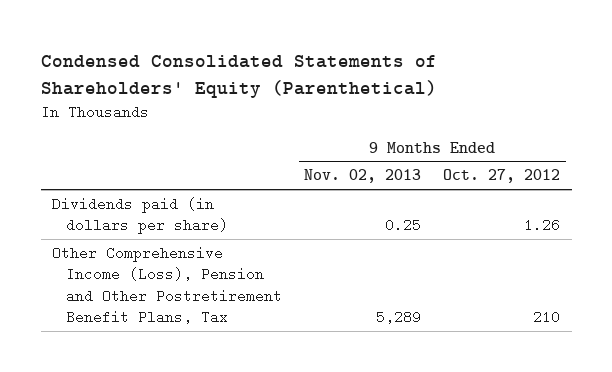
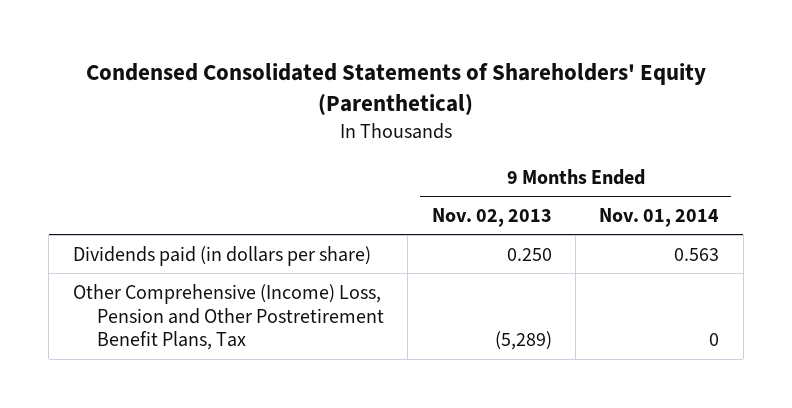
- | 9 Months Ended Nov. 02, 2013 | 9 Months Ended Oct. 27, 2012
+ | 9 Months Ended Nov. 02, 2013 | 9 Months Ended Nov. 01, 2014
- Dividends paid (in dollars per share) | 0.25 | 1.26
- Other Comprehensive Income (Loss), Pension and Other Postretirement Benefit Plans, Tax | 5,289 | 210
+ Dividends paid (in dollars per share) | 0.250 | 0.563
+ Other Comprehensive (Income) Loss, Pension and Other Postretirement Benefit Plans, Tax | (5,289) | 0

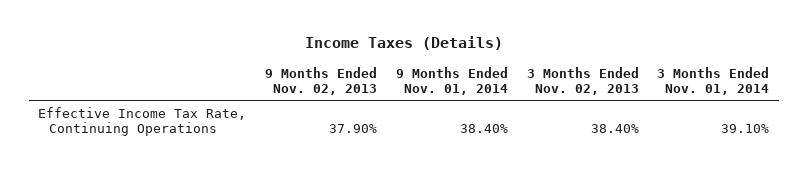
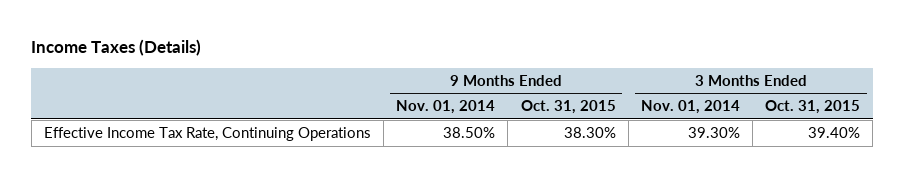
- | 9 Months Ended Nov. 02, 2013 | 9 Months Ended Nov. 01, 2014 | 3 Months Ended Nov. 02, 2013 | 3 Months Ended Nov. 01, 2014
+ | 9 Months Ended Nov. 01, 2014 | 9 Months Ended Oct. 31, 2015 | 3 Months Ended Nov. 01, 2014 | 3 Months Ended Oct. 31, 2015
- Effective Income Tax Rate, Continuing Operations | 37.90% | 38.40% | 38.40% | 39.10%
+ Effective Income Tax Rate, Continuing Operations | 38.50% | 38.30% | 39.30% | 39.40%

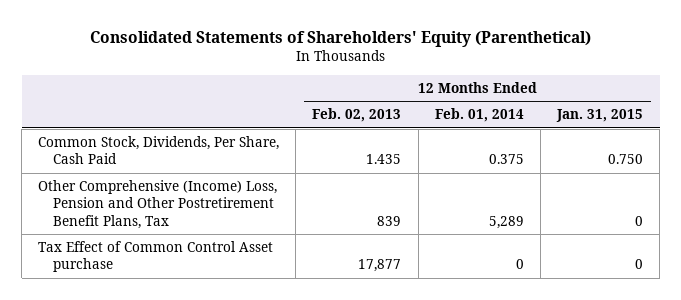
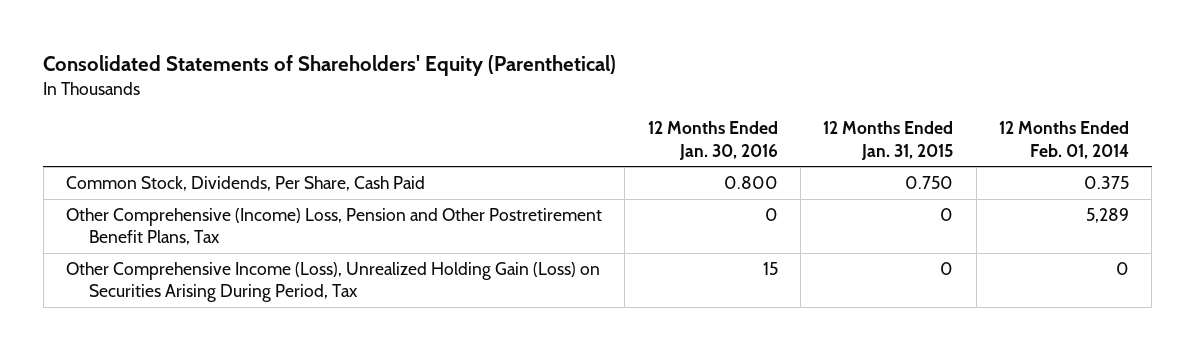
- | 12 Months Ended Feb. 02, 2013 | 12 Months Ended Feb. 01, 2014 | 12 Months Ended Jan. 31, 2015
+ | 12 Months Ended Jan. 30, 2016 | 12 Months Ended Jan. 31, 2015 | 12 Months Ended Feb. 01, 2014
- Tax Effect of Common Control Asset purchase | 17,877 | 0 | 0
+ Other Comprehensive Income (Loss), Unrealized Holding Gain (Loss) on Securities Arising During Period, Tax | 15 | 0 | 0

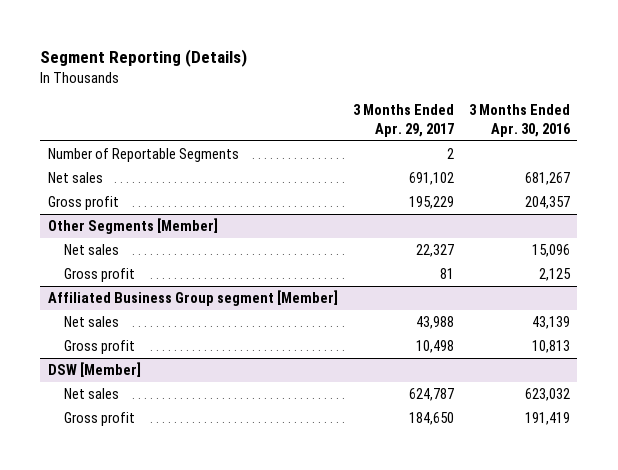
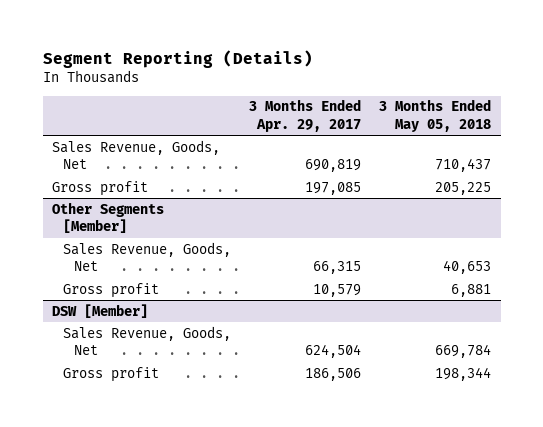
- | 3 Months Ended Apr. 29, 2017 | 3 Months Ended Apr. 30, 2016
+ | 3 Months Ended Apr. 29, 2017 | 3 Months Ended May 05, 2018
- Number of Reportable Segments | 2 |
- Net sales | 691,102 | 681,267
- Gross profit | 195,229 | 204,357
+ Sales Revenue, Goods, Net | 690,819 | 710,437
+ Gross profit | 197,085 | 205,225
@ Other Segments [Member]
- Net sales | 22,327 | 15,096
- Gross profit | 81 | 2,125
- Affiliated Business Group segment [Member]
- Net sales | 43,988 | 43,139
- Gross profit | 10,498 | 10,813
@ Other Segments [Member]
+ Sales Revenue, Goods, Net | 66,315 | 40,653
+ Gross profit | 10,579 | 6,881
@ DSW [Member]
- Net sales | 624,787 | 623,032
- Gross profit | 184,650 | 191,419
+ Sales Revenue, Goods, Net | 624,504 | 669,784
+ Gross profit | 186,506 | 198,344

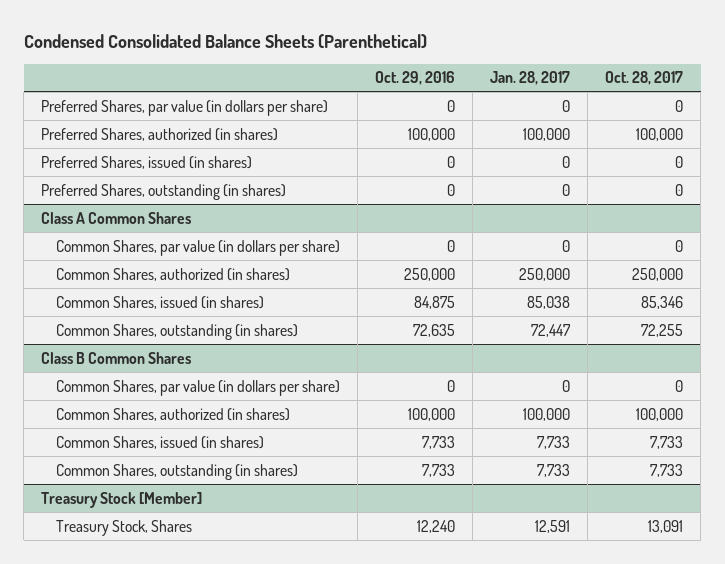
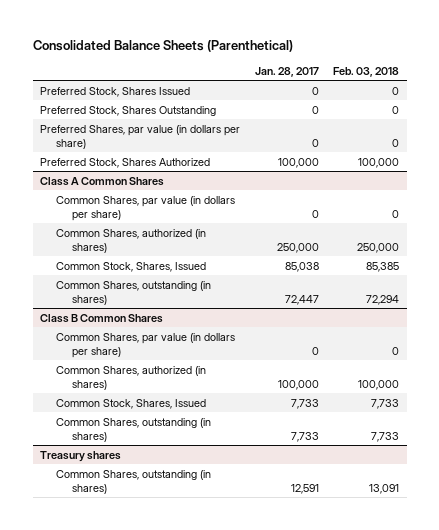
- Condensed Consolidated Balance Sheets (Parenthetical)
+ Consolidated Balance Sheets (Parenthetical)
- | Oct. 29, 2016 | Jan. 28, 2017 | Oct. 28, 2017
+ | Jan. 28, 2017 | Feb. 03, 2018
+ Preferred Stock, Shares Issued | 0 | 0
+ Preferred Stock, Shares Outstanding | 0 | 0
- Preferred Shares, authorized (in shares) | 100,000 | 100,000 | 100,000
- Preferred Shares, issued (in shares) | 0 | 0 | 0
- Preferred Shares, outstanding (in shares) | 0 | 0 | 0
+ Preferred Stock, Shares Authorized | 100,000 | 100,000
@ Class A Common Shares
- Common Shares, issued (in shares) | 84,875 | 85,038 | 85,346
+ Common Stock, Shares, Issued | 85,038 | 85,385
@ Class B Common Shares
- Common Shares, issued (in shares) | 7,733 | 7,733 | 7,733
+ Common Stock, Shares, Issued | 7,733 | 7,733
- Treasury Stock [Member]
- Treasury Stock, Shares | 12,240 | 12,591 | 13,091
+ Treasury shares
+ Common Shares, outstanding (in shares) | 12,591 | 13,091

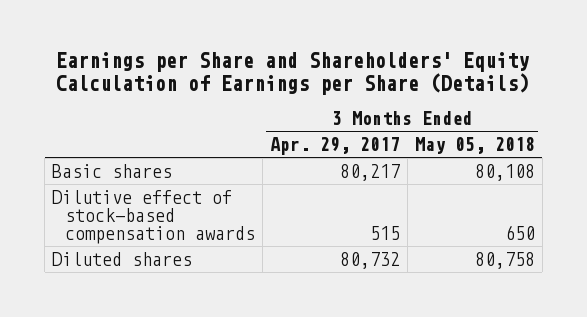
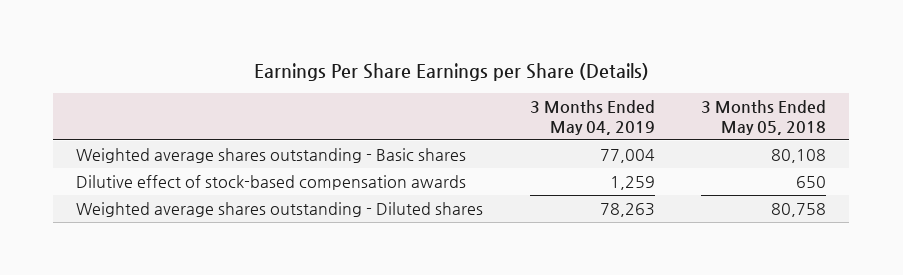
- Earnings per Share and Shareholders' Equity Calculation of Earnings per Share (Details)
+ Earnings Per Share Earnings per Share (Details)
- | 3 Months Ended Apr. 29, 2017 | 3 Months Ended May 05, 2018
+ | 3 Months Ended May 04, 2019 | 3 Months Ended May 05, 2018
- Basic shares | 80,217 | 80,108
+ Weighted average shares outstanding - Basic shares | 77,004 | 80,108
- Diluted shares | 80,732 | 80,758
+ Weighted average shares outstanding - Diluted shares | 78,263 | 80,758

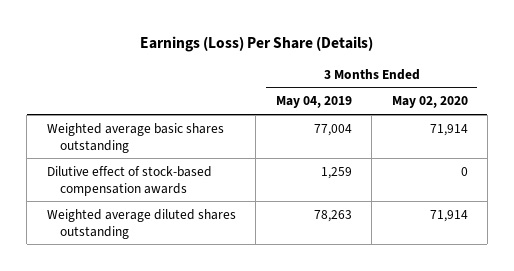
- Earnings Per Share Earnings per Share (Details)
+ Earnings (Loss) Per Share (Details)
- | 3 Months Ended May 04, 2019 | 3 Months Ended May 05, 2018
+ | 3 Months Ended May 04, 2019 | 3 Months Ended May 02, 2020
- Weighted average shares outstanding - Basic shares | 77,004 | 80,108
+ Weighted average basic shares outstanding | 77,004 | 71,914
- Weighted average shares outstanding - Diluted shares | 78,263 | 80,758
+ Weighted average diluted shares outstanding | 78,263 | 71,914

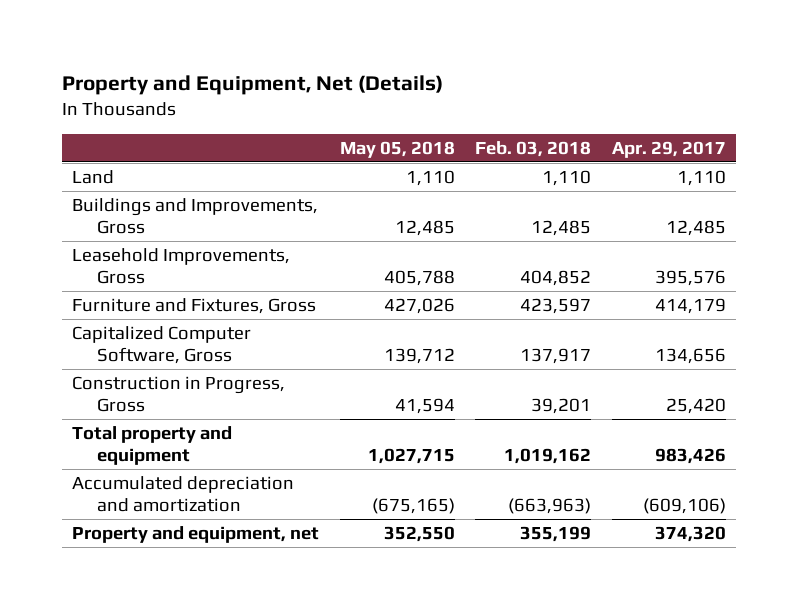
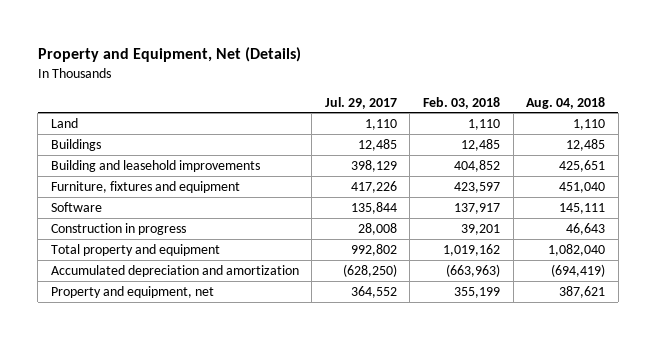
- | May 05, 2018 | Feb. 03, 2018 | Apr. 29, 2017
+ | Jul. 29, 2017 | Feb. 03, 2018 | Aug. 04, 2018
- Buildings and Improvements, Gross | 12,485 | 12,485 | 12,485
- Leasehold Improvements, Gross | 405,788 | 404,852 | 395,576
- Furniture and Fixtures, Gross | 427,026 | 423,597 | 414,179
- Capitalized Computer Software, Gross | 139,712 | 137,917 | 134,656
- Construction in Progress, Gross | 41,594 | 39,201 | 25,420
+ Buildings | 12,485 | 12,485 | 12,485
+ Building and leasehold improvements | 398,129 | 404,852 | 425,651
+ Furniture, fixtures and equipment | 417,226 | 423,597 | 451,040
+ Software | 135,844 | 137,917 | 145,111
+ Construction in progress | 28,008 | 39,201 | 46,643

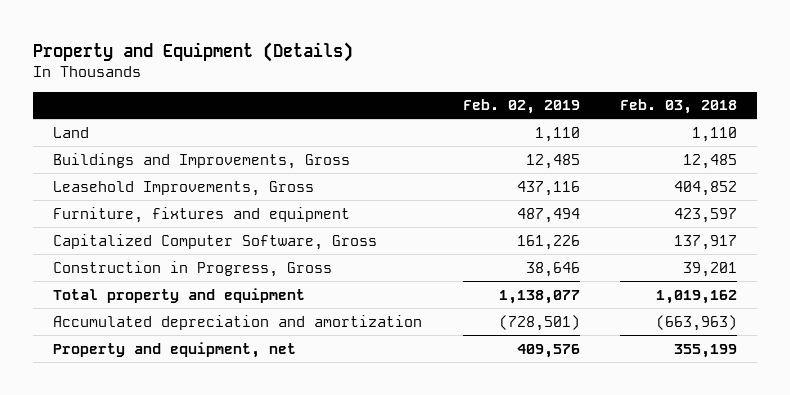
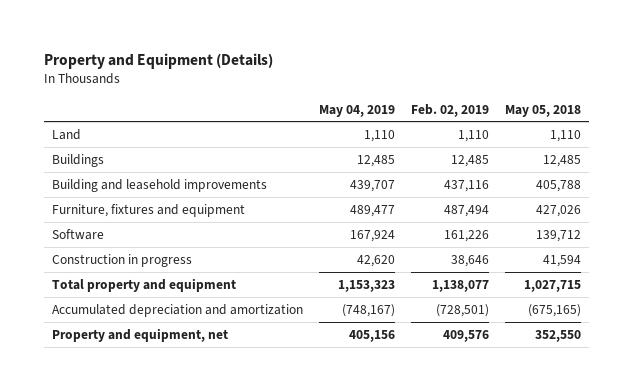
- | Feb. 02, 2019 | Feb. 03, 2018
+ | May 04, 2019 | Feb. 02, 2019 | May 05, 2018
- Buildings and Improvements, Gross | 12,485 | 12,485
- Leasehold Improvements, Gross | 437,116 | 404,852
+ Buildings | 12,485 | 12,485 | 12,485
+ Building and leasehold improvements | 439,707 | 437,116 | 405,788
- Capitalized Computer Software, Gross | 161,226 | 137,917
- Construction in Progress, Gross | 38,646 | 39,201
+ Software | 167,924 | 161,226 | 139,712
+ Construction in progress | 42,620 | 38,646 | 41,594

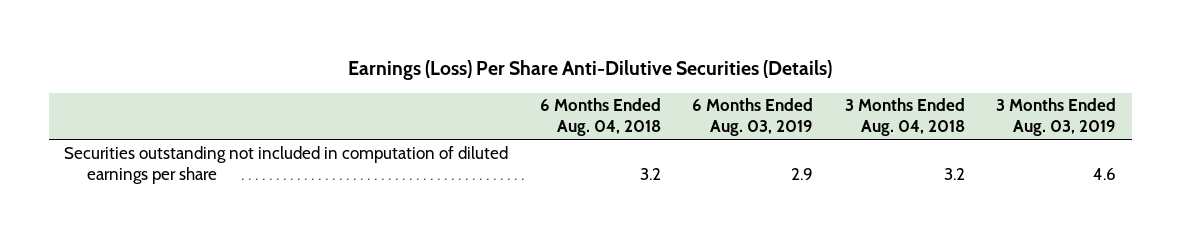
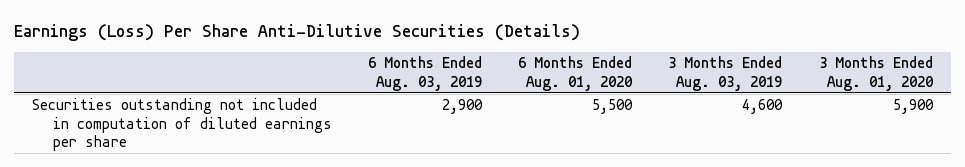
- | 6 Months Ended Aug. 04, 2018 | 6 Months Ended Aug. 03, 2019 | 3 Months Ended Aug. 04, 2018 | 3 Months Ended Aug. 03, 2019
+ | 6 Months Ended Aug. 03, 2019 | 6 Months Ended Aug. 01, 2020 | 3 Months Ended Aug. 03, 2019 | 3 Months Ended Aug. 01, 2020
- Securities outstanding not included in computation of diluted earnings per share | 3.2 | 2.9 | 3.2 | 4.6
+ Securities outstanding not included in computation of diluted earnings per share | 2,900 | 5,500 | 4,600 | 5,900

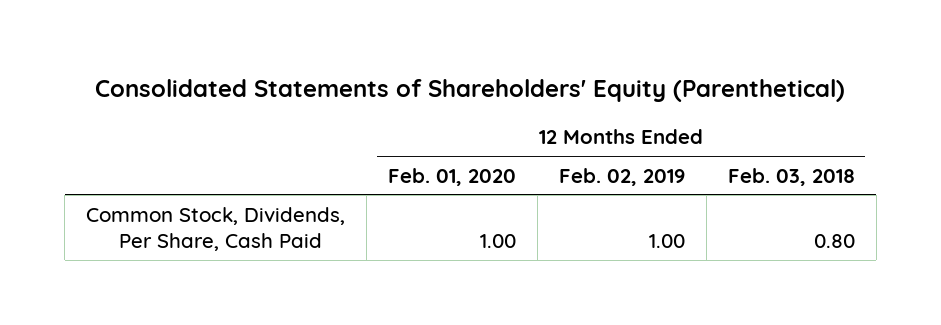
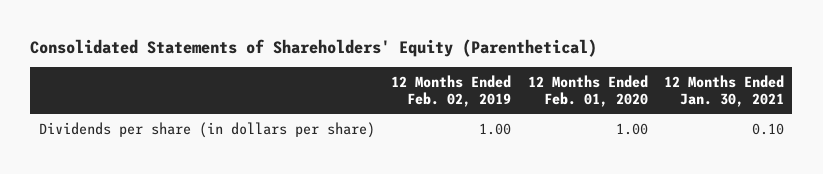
- | 12 Months Ended Feb. 01, 2020 | 12 Months Ended Feb. 02, 2019 | 12 Months Ended Feb. 03, 2018
+ | 12 Months Ended Feb. 02, 2019 | 12 Months Ended Feb. 01, 2020 | 12 Months Ended Jan. 30, 2021
- Common Stock, Dividends, Per Share, Cash Paid | 1.00 | 1.00 | 0.80
+ Dividends per share (in dollars per share) | 1.00 | 1.00 | 0.10

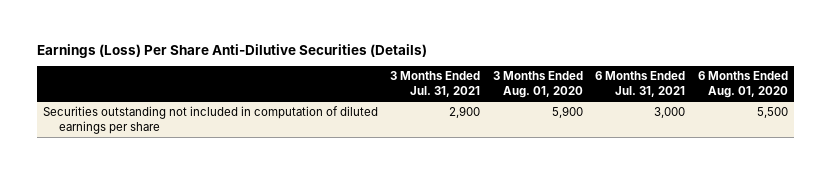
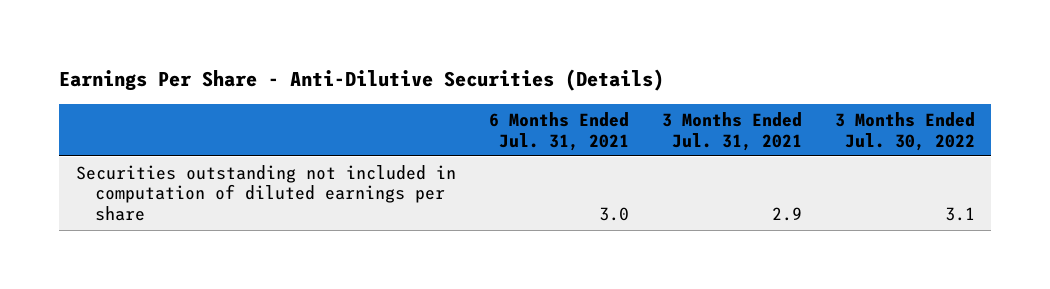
- Earnings (Loss) Per Share Anti-Dilutive Securities (Details)
+ Earnings Per Share - Anti-Dilutive Securities (Details)
- | 3 Months Ended Jul. 31, 2021 | 3 Months Ended Aug. 01, 2020 | 6 Months Ended Jul. 31, 2021 | 6 Months Ended Aug. 01, 2020
+ | 6 Months Ended Jul. 31, 2021 | 3 Months Ended Jul. 31, 2021 | 3 Months Ended Jul. 30, 2022
- Securities outstanding not included in computation of diluted earnings per share | 2,900 | 5,900 | 3,000 | 5,500
+ Securities outstanding not included in computation of diluted earnings per share | 3.0 | 2.9 | 3.1

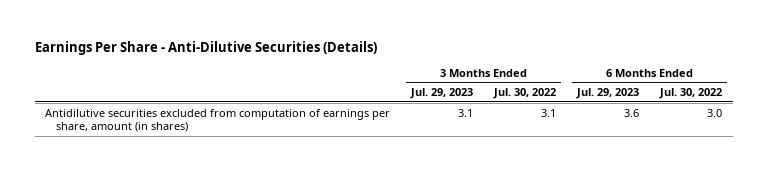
- | 6 Months Ended Jul. 31, 2021 | 3 Months Ended Jul. 31, 2021 | 3 Months Ended Jul. 30, 2022
+ | 3 Months Ended Jul. 29, 2023 | 3 Months Ended Jul. 30, 2022 | 6 Months Ended Jul. 29, 2023 | 6 Months Ended Jul. 30, 2022
- Securities outstanding not included in computation of diluted earnings per share | 3.0 | 2.9 | 3.1
+ Antidilutive securities excluded from computation of earnings per share, amount (in shares) | 3.1 | 3.1 | 3.6 | 3.0

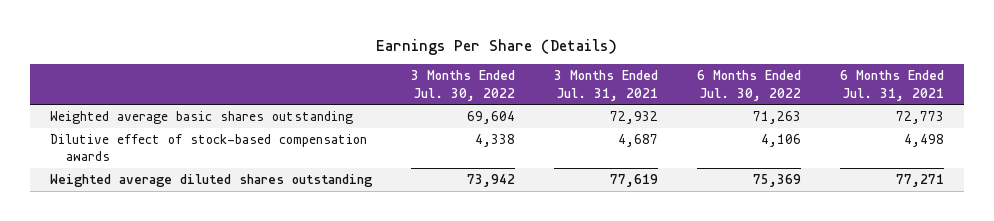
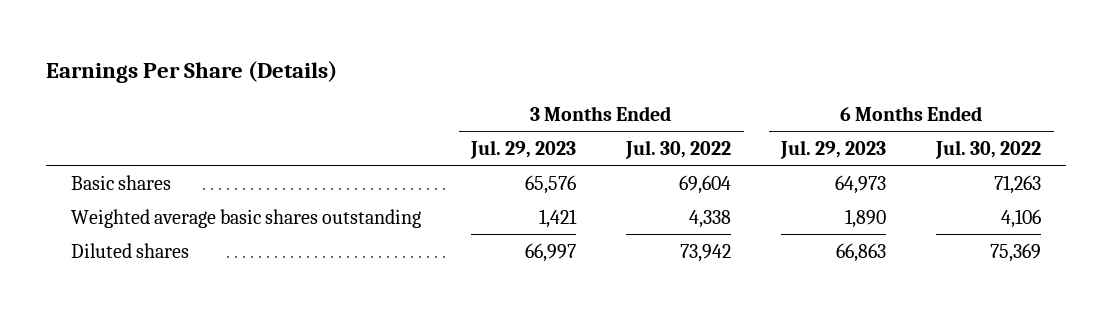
- | 3 Months Ended Jul. 30, 2022 | 3 Months Ended Jul. 31, 2021 | 6 Months Ended Jul. 30, 2022 | 6 Months Ended Jul. 31, 2021
+ | 3 Months Ended Jul. 29, 2023 | 3 Months Ended Jul. 30, 2022 | 6 Months Ended Jul. 29, 2023 | 6 Months Ended Jul. 30, 2022
- Weighted average basic shares outstanding | 69,604 | 72,932 | 71,263 | 72,773
- Dilutive effect of stock-based compensation awards | 4,338 | 4,687 | 4,106 | 4,498
- Weighted average diluted shares outstanding | 73,942 | 77,619 | 75,369 | 77,271
+ Basic shares | 65,576 | 69,604 | 64,973 | 71,263
+ Weighted average basic shares outstanding | 1,421 | 4,338 | 1,890 | 4,106
+ Diluted shares | 66,997 | 73,942 | 66,863 | 75,369

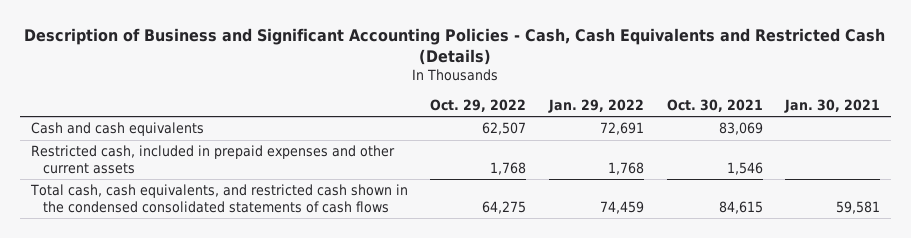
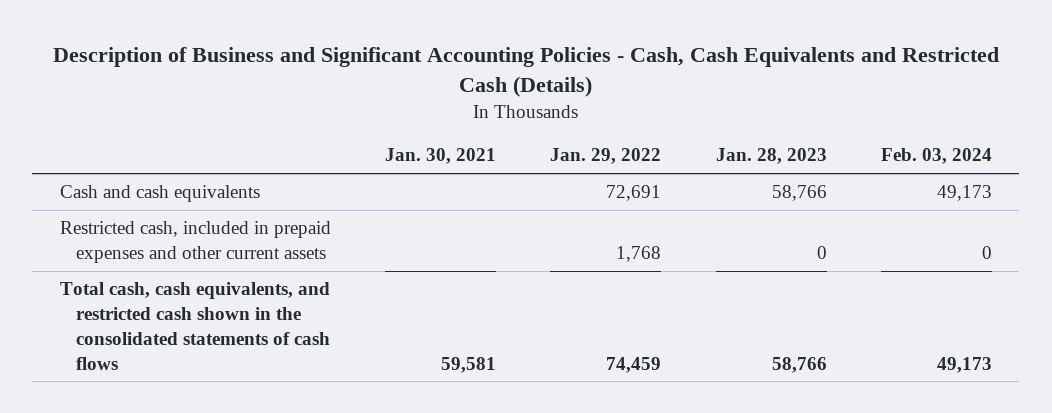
- | Oct. 29, 2022 | Jan. 29, 2022 | Oct. 30, 2021 | Jan. 30, 2021
+ | Jan. 30, 2021 | Jan. 29, 2022 | Jan. 28, 2023 | Feb. 03, 2024
- Total cash, cash equivalents, and restricted cash shown in the condensed consolidated statements of cash flows | 64,275 | 74,459 | 84,615 | 59,581
+ Total cash, cash equivalents, and restricted cash shown in the consolidated statements of cash flows | 59,581 | 74,459 | 58,766 | 49,173

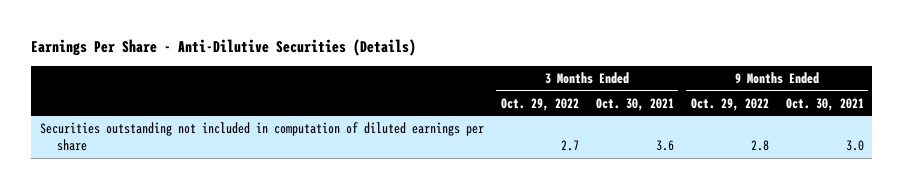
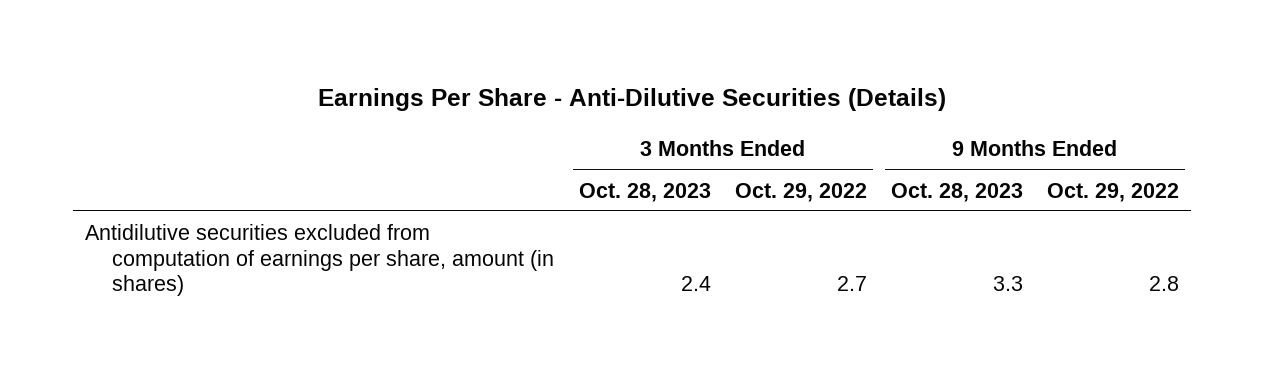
- | 3 Months Ended Oct. 29, 2022 | 3 Months Ended Oct. 30, 2021 | 9 Months Ended Oct. 29, 2022 | 9 Months Ended Oct. 30, 2021
+ | 3 Months Ended Oct. 28, 2023 | 3 Months Ended Oct. 29, 2022 | 9 Months Ended Oct. 28, 2023 | 9 Months Ended Oct. 29, 2022
- Securities outstanding not included in computation of diluted earnings per share | 2.7 | 3.6 | 2.8 | 3.0
+ Antidilutive securities excluded from computation of earnings per share, amount (in shares) | 2.4 | 2.7 | 3.3 | 2.8

